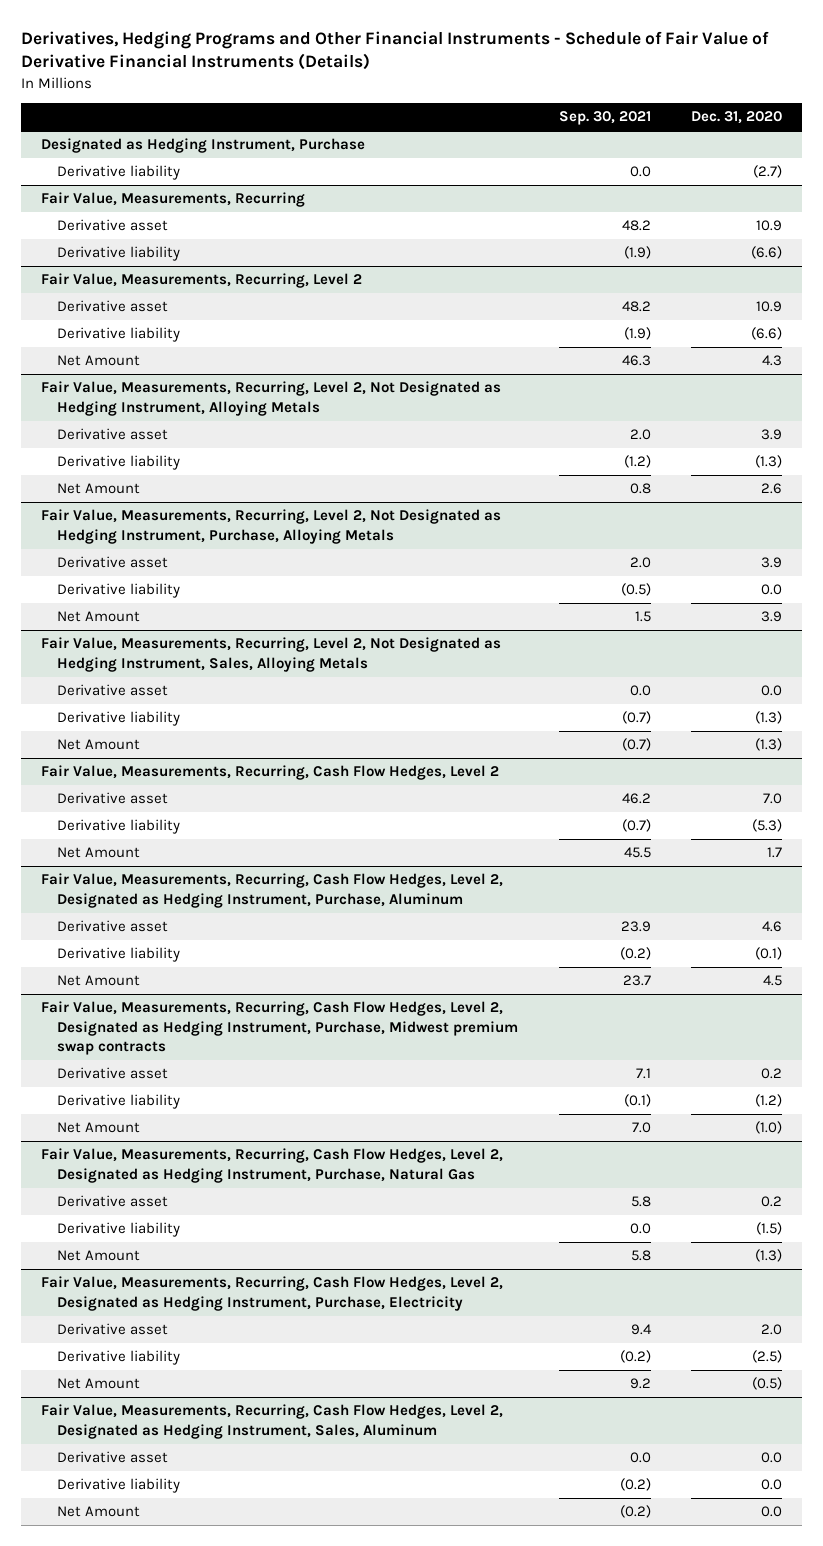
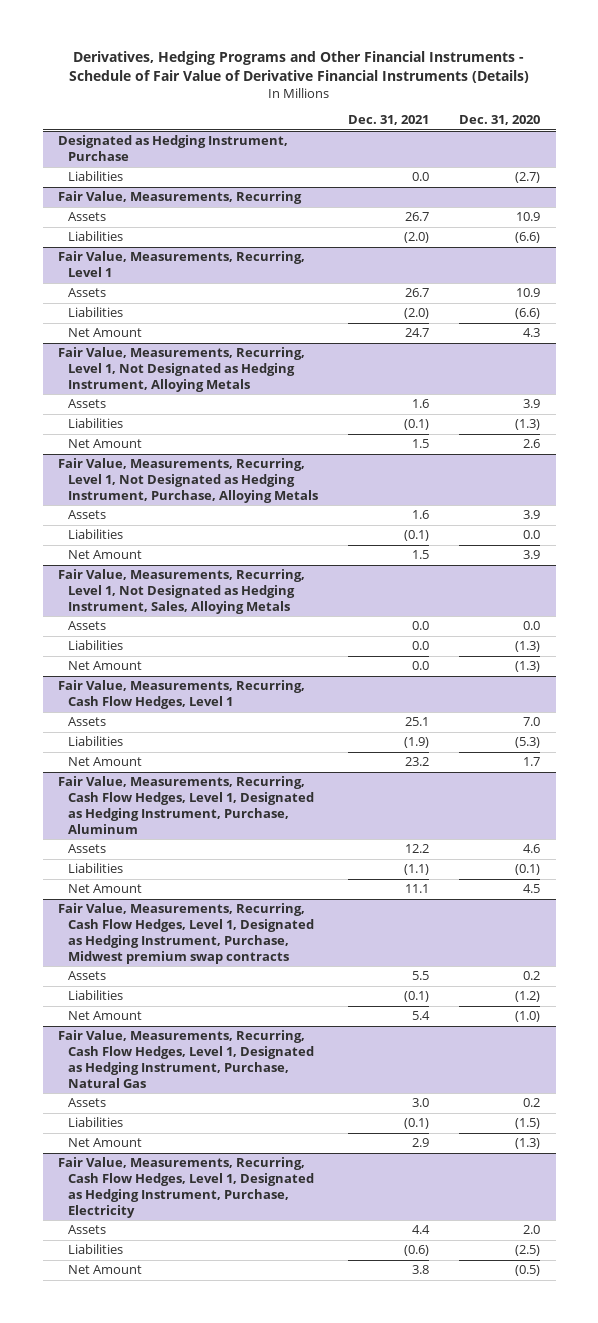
- | Sep. 30, 2021 | Dec. 31, 2020
+ | Dec. 31, 2021 | Dec. 31, 2020
@ Designated as Hedging Instrument, Purchase
- Derivative liability | 0.0 | (2.7)
+ Liabilities | 0.0 | (2.7)
@ Fair Value, Measurements, Recurring
- Derivative asset | 48.2 | 10.9
- Derivative liability | (1.9) | (6.6)
- Fair Value, Measurements, Recurring, Level 2
- Derivative asset | 48.2 | 10.9
- Derivative liability | (1.9) | (6.6)
@ Fair Value, Measurements, Recurring
+ Assets | 26.7 | 10.9
+ Liabilities | (2.0) | (6.6)
+ Fair Value, Measurements, Recurring, Level 1
+ Assets | 26.7 | 10.9
+ Liabilities | (2.0) | (6.6)
- Fair Value, Measurements, Recurring, Level 2, Not Designated as Hedging Instrument, Alloying Metals
- Derivative asset | 2.0 | 3.9
- Derivative liability | (1.2) | (1.3)
+ Fair Value, Measurements, Recurring, Level 1, Not Designated as Hedging Instrument, Alloying Metals
+ Assets | 1.6 | 3.9
+ Liabilities | (0.1) | (1.3)
- Fair Value, Measurements, Recurring, Level 2, Not Designated as Hedging Instrument, Purchase, Alloying Metals
- Derivative asset | 2.0 | 3.9
- Derivative liability | (0.5) | 0.0
+ Fair Value, Measurements, Recurring, Level 1, Not Designated as Hedging Instrument, Purchase, Alloying Metals
+ Assets | 1.6 | 3.9
+ Liabilities | (0.1) | 0.0
- Fair Value, Measurements, Recurring, Level 2, Not Designated as Hedging Instrument, Sales, Alloying Metals
- Derivative asset | 0.0 | 0.0
- Derivative liability | (0.7) | (1.3)
+ Fair Value, Measurements, Recurring, Level 1, Not Designated as Hedging Instrument, Sales, Alloying Metals
+ Assets | 0.0 | 0.0
+ Liabilities | 0.0 | (1.3)
- Fair Value, Measurements, Recurring, Cash Flow Hedges, Level 2
- Derivative asset | 46.2 | 7.0
- Derivative liability | (0.7) | (5.3)
+ Fair Value, Measurements, Recurring, Cash Flow Hedges, Level 1
+ Assets | 25.1 | 7.0
+ Liabilities | (1.9) | (5.3)
- Fair Value, Measurements, Recurring, Cash Flow Hedges, Level 2, Designated as Hedging Instrument, Purchase, Aluminum
- Derivative asset | 23.9 | 4.6
- Derivative liability | (0.2) | (0.1)
+ Fair Value, Measurements, Recurring, Cash Flow Hedges, Level 1, Designated as Hedging Instrument, Purchase, Aluminum
+ Assets | 12.2 | 4.6
+ Liabilities | (1.1) | (0.1)
- Fair Value, Measurements, Recurring, Cash Flow Hedges, Level 2, Designated as Hedging Instrument, Purchase, Midwest premium swap contracts
- Derivative asset | 7.1 | 0.2
- Derivative liability | (0.1) | (1.2)
+ Fair Value, Measurements, Recurring, Cash Flow Hedges, Level 1, Designated as Hedging Instrument, Purchase, Midwest premium swap contracts
+ Assets | 5.5 | 0.2
+ Liabilities | (0.1) | (1.2)
- Fair Value, Measurements, Recurring, Cash Flow Hedges, Level 2, Designated as Hedging Instrument, Purchase, Natural Gas
- Derivative asset | 5.8 | 0.2
- Derivative liability | 0.0 | (1.5)
+ Fair Value, Measurements, Recurring, Cash Flow Hedges, Level 1, Designated as Hedging Instrument, Purchase, Natural Gas
+ Assets | 3.0 | 0.2
+ Liabilities | (0.1) | (1.5)
- Fair Value, Measurements, Recurring, Cash Flow Hedges, Level 2, Designated as Hedging Instrument, Purchase, Electricity
- Derivative asset | 9.4 | 2.0
- Derivative liability | (0.2) | (2.5)
+ Fair Value, Measurements, Recurring, Cash Flow Hedges, Level 1, Designated as Hedging Instrument, Purchase, Electricity
+ Assets | 4.4 | 2.0
+ Liabilities | (0.6) | (2.5)
- Fair Value, Measurements, Recurring, Cash Flow Hedges, Level 2, Designated as Hedging Instrument, Sales, Aluminum
- Derivative asset | 0.0 | 0.0
- Derivative liability | (0.2) | 0.0
- Net Amount | (0.2) | 0.0

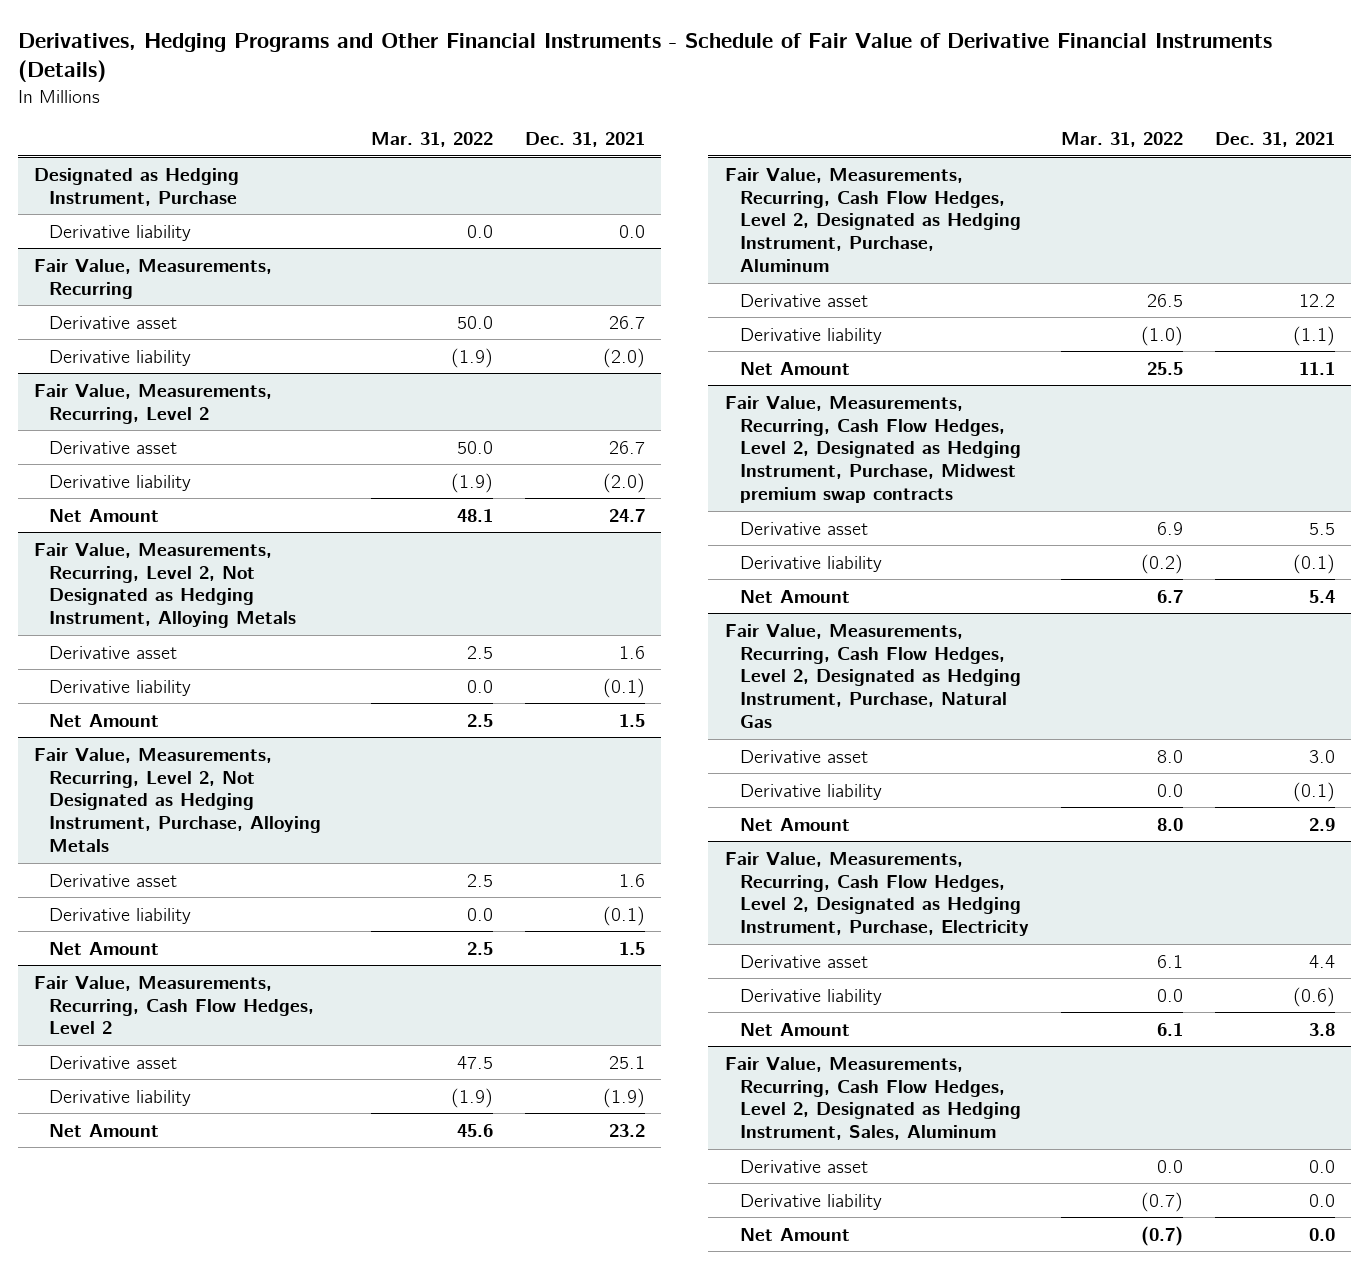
- | Dec. 31, 2021 | Dec. 31, 2020
+ | Mar. 31, 2022 | Dec. 31, 2021
@ Designated as Hedging Instrument, Purchase
- Liabilities | 0.0 | (2.7)
+ Derivative liability | 0.0 | 0.0
@ Fair Value, Measurements, Recurring
- Assets | 26.7 | 10.9
- Liabilities | (2.0) | (6.6)
- Fair Value, Measurements, Recurring, Level 1
- Assets | 26.7 | 10.9
- Liabilities | (2.0) | (6.6)
@ Fair Value, Measurements, Recurring
+ Derivative asset | 50.0 | 26.7
+ Derivative liability | (1.9) | (2.0)
+ Fair Value, Measurements, Recurring, Level 2
+ Derivative asset | 50.0 | 26.7
+ Derivative liability | (1.9) | (2.0)
- Fair Value, Measurements, Recurring, Level 1, Not Designated as Hedging Instrument, Alloying Metals
- Assets | 1.6 | 3.9
- Liabilities | (0.1) | (1.3)
+ Fair Value, Measurements, Recurring, Level 2, Not Designated as Hedging Instrument, Alloying Metals
+ Derivative asset | 2.5 | 1.6
+ Derivative liability | 0.0 | (0.1)
- Fair Value, Measurements, Recurring, Level 1, Not Designated as Hedging Instrument, Purchase, Alloying Metals
- Assets | 1.6 | 3.9
- Liabilities | (0.1) | 0.0
+ Fair Value, Measurements, Recurring, Level 2, Not Designated as Hedging Instrument, Purchase, Alloying Metals
+ Derivative asset | 2.5 | 1.6
+ Derivative liability | 0.0 | (0.1)
- Fair Value, Measurements, Recurring, Level 1, Not Designated as Hedging Instrument, Sales, Alloying Metals
- Assets | 0.0 | 0.0
- Liabilities | 0.0 | (1.3)
- Net Amount | 0.0 | (1.3)
- Fair Value, Measurements, Recurring, Cash Flow Hedges, Level 1
- Assets | 25.1 | 7.0
- Liabilities | (1.9) | (5.3)
+ Fair Value, Measurements, Recurring, Cash Flow Hedges, Level 2
+ Derivative asset | 47.5 | 25.1
+ Derivative liability | (1.9) | (1.9)
- Fair Value, Measurements, Recurring, Cash Flow Hedges, Level 1, Designated as Hedging Instrument, Purchase, Aluminum
- Assets | 12.2 | 4.6
- Liabilities | (1.1) | (0.1)
+ Fair Value, Measurements, Recurring, Cash Flow Hedges, Level 2, Designated as Hedging Instrument, Purchase, Aluminum
+ Derivative asset | 26.5 | 12.2
+ Derivative liability | (1.0) | (1.1)
- Fair Value, Measurements, Recurring, Cash Flow Hedges, Level 1, Designated as Hedging Instrument, Purchase, Midwest premium swap contracts
- Assets | 5.5 | 0.2
- Liabilities | (0.1) | (1.2)
+ Fair Value, Measurements, Recurring, Cash Flow Hedges, Level 2, Designated as Hedging Instrument, Purchase, Midwest premium swap contracts
+ Derivative asset | 6.9 | 5.5
+ Derivative liability | (0.2) | (0.1)
- Fair Value, Measurements, Recurring, Cash Flow Hedges, Level 1, Designated as Hedging Instrument, Purchase, Natural Gas
- Assets | 3.0 | 0.2
- Liabilities | (0.1) | (1.5)
+ Fair Value, Measurements, Recurring, Cash Flow Hedges, Level 2, Designated as Hedging Instrument, Purchase, Natural Gas
+ Derivative asset | 8.0 | 3.0
+ Derivative liability | 0.0 | (0.1)
- Fair Value, Measurements, Recurring, Cash Flow Hedges, Level 1, Designated as Hedging Instrument, Purchase, Electricity
- Assets | 4.4 | 2.0
- Liabilities | (0.6) | (2.5)
+ Fair Value, Measurements, Recurring, Cash Flow Hedges, Level 2, Designated as Hedging Instrument, Purchase, Electricity
+ Derivative asset | 6.1 | 4.4
+ Derivative liability | 0.0 | (0.6)
+ Fair Value, Measurements, Recurring, Cash Flow Hedges, Level 2, Designated as Hedging Instrument, Sales, Aluminum
+ Derivative asset | 0.0 | 0.0
+ Derivative liability | (0.7) | 0.0
+ Net Amount | (0.7) | 0.0

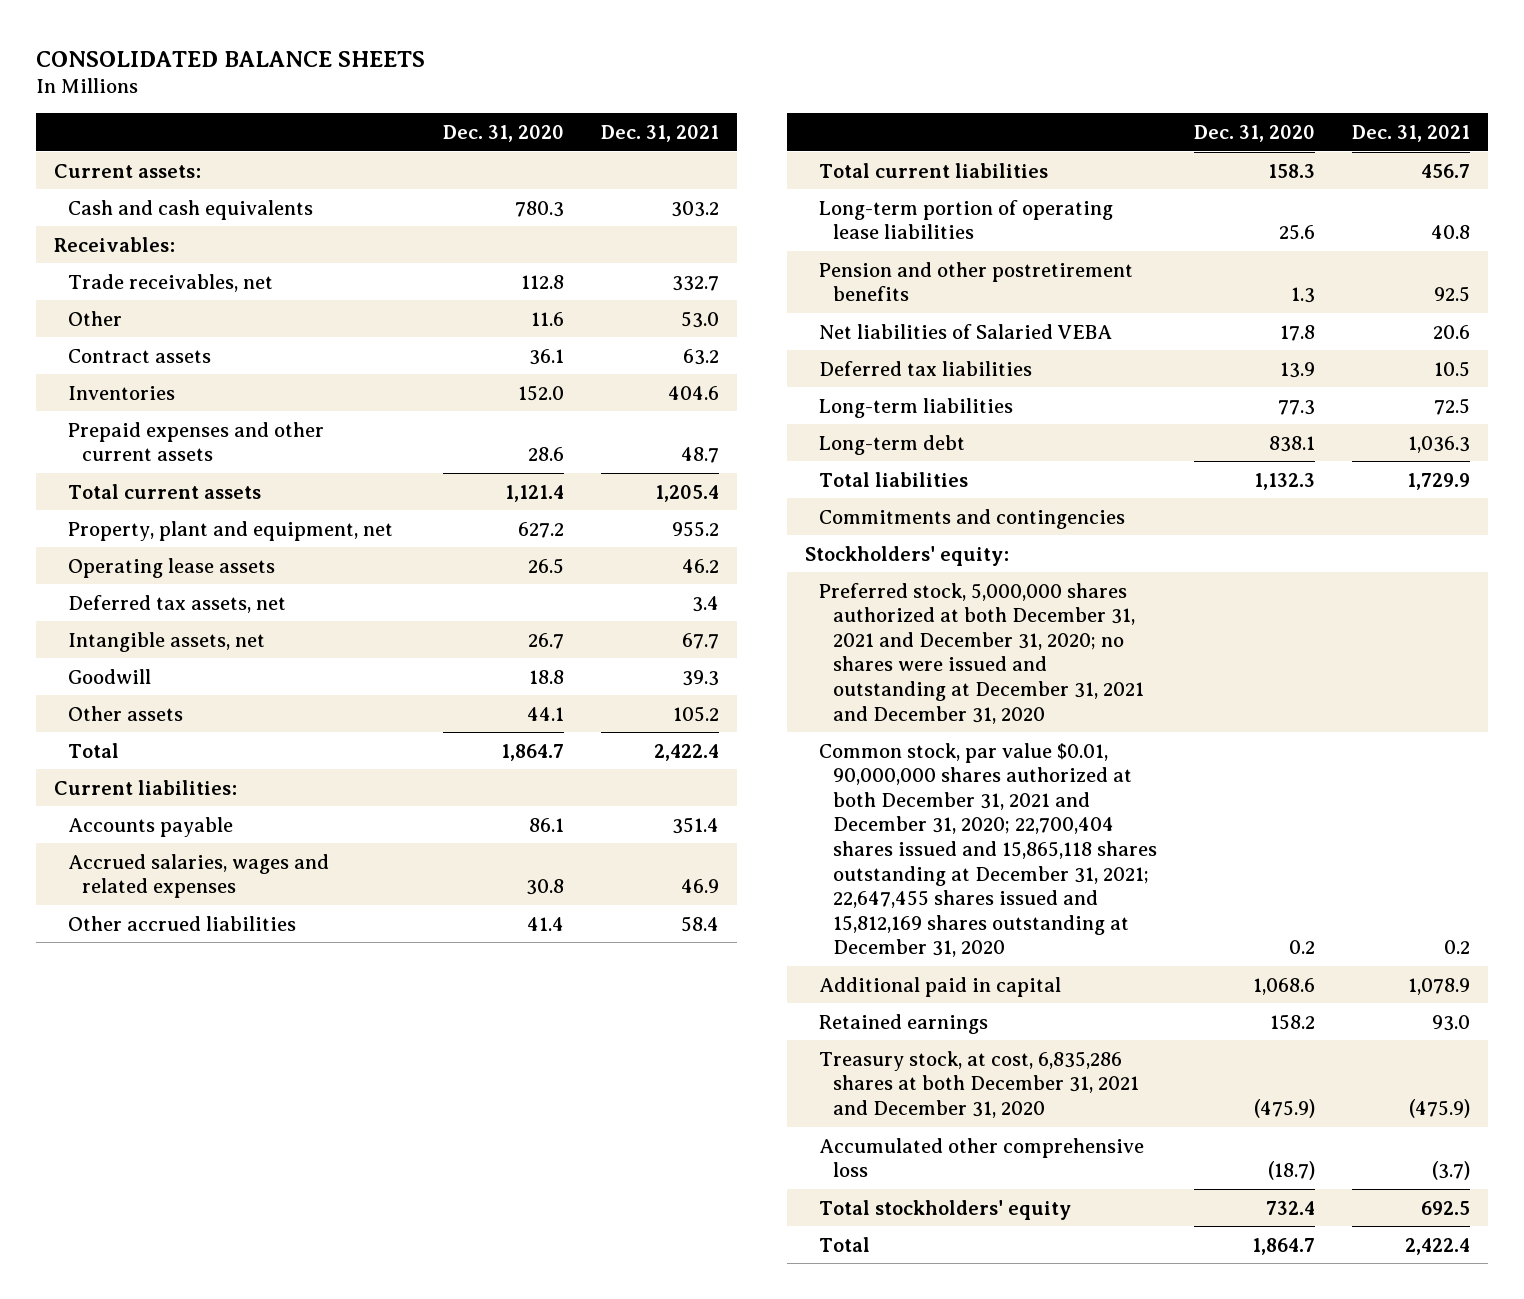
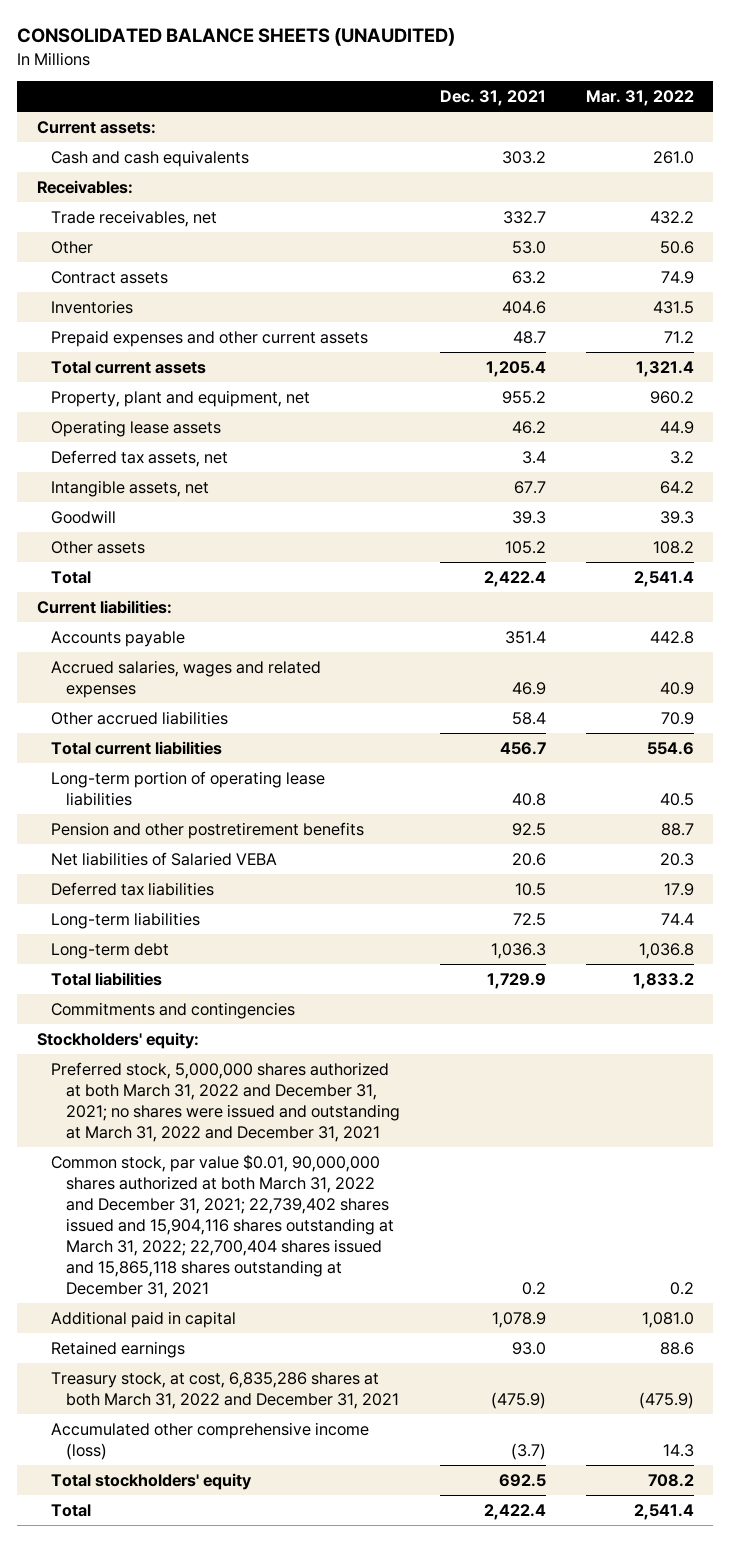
- CONSOLIDATED BALANCE SHEETS
+ CONSOLIDATED BALANCE SHEETS (UNAUDITED)
- | Dec. 31, 2020 | Dec. 31, 2021
+ | Dec. 31, 2021 | Mar. 31, 2022
- Preferred stock, 5,000,000 shares authorized at both December 31, 2021 and December 31, 2020; no shares were issued and outstanding at December 31, 2021 and December 31, 2020
- Common stock, par value $0.01, 90,000,000 shares authorized at both December 31, 2021 and December 31, 2020; 22,700,404 shares issued and 15,865,118 shares outstanding at December 31, 2021; 22,647,455 shares issued and 15,812,169 shares outstanding at December 31, 2020 | 0.2 | 0.2
+ Preferred stock, 5,000,000 shares authorized at both March 31, 2022 and December 31, 2021; no shares were issued and outstanding at March 31, 2022 and December 31, 2021
+ Common stock, par value $0.01, 90,000,000 shares authorized at both March 31, 2022 and December 31, 2021; 22,739,402 shares issued and 15,904,116 shares outstanding at March 31, 2022; 22,700,404 shares issued and 15,865,118 shares outstanding at December 31, 2021 | 0.2 | 0.2
- Treasury stock, at cost, 6,835,286 shares at both December 31, 2021 and December 31, 2020 | (475.9) | (475.9)
- Accumulated other comprehensive loss | (18.7) | (3.7)
+ Treasury stock, at cost, 6,835,286 shares at both March 31, 2022 and December 31, 2021 | (475.9) | (475.9)
+ Accumulated other comprehensive income (loss) | (3.7) | 14.3

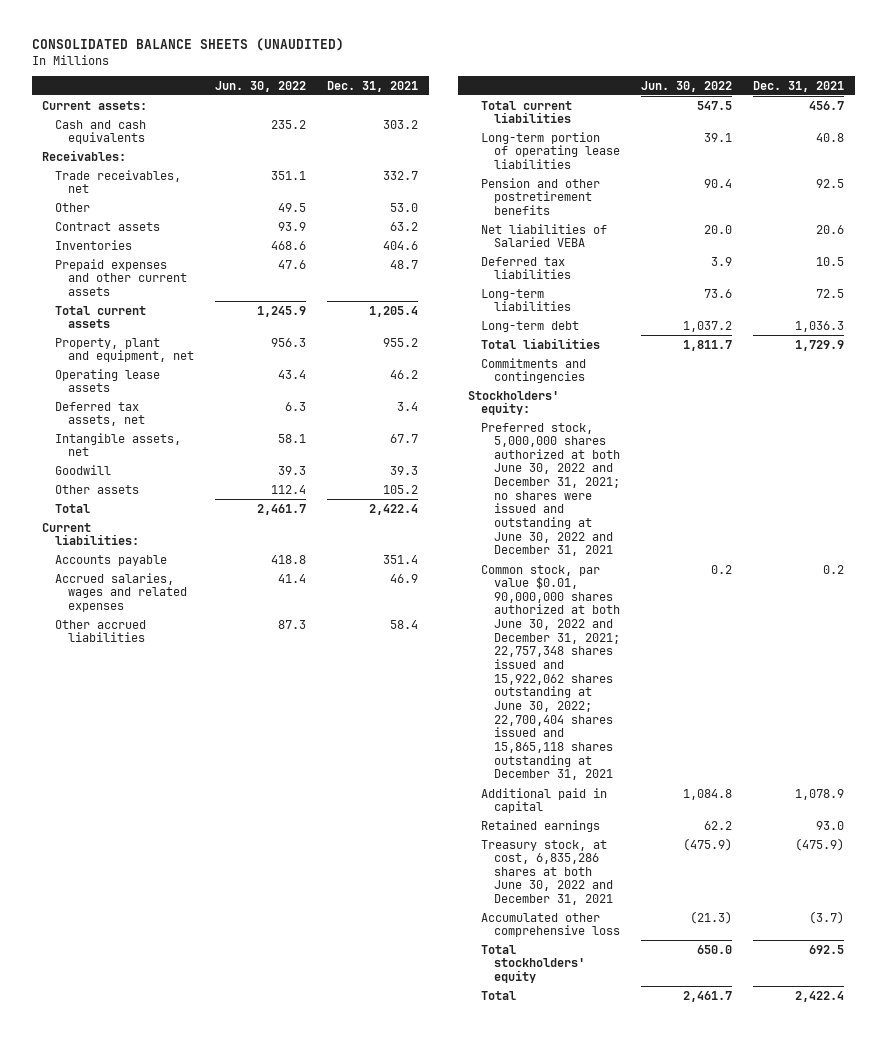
- | Dec. 31, 2021 | Mar. 31, 2022
+ | Jun. 30, 2022 | Dec. 31, 2021
- Preferred stock, 5,000,000 shares authorized at both March 31, 2022 and December 31, 2021; no shares were issued and outstanding at March 31, 2022 and December 31, 2021
- Common stock, par value $0.01, 90,000,000 shares authorized at both March 31, 2022 and December 31, 2021; 22,739,402 shares issued and 15,904,116 shares outstanding at March 31, 2022; 22,700,404 shares issued and 15,865,118 shares outstanding at December 31, 2021 | 0.2 | 0.2
+ Preferred stock, 5,000,000 shares authorized at both June 30, 2022 and December 31, 2021; no shares were issued and outstanding at June 30, 2022 and December 31, 2021
+ Common stock, par value $0.01, 90,000,000 shares authorized at both June 30, 2022 and December 31, 2021; 22,757,348 shares issued and 15,922,062 shares outstanding at June 30, 2022; 22,700,404 shares issued and 15,865,118 shares outstanding at December 31, 2021 | 0.2 | 0.2
- Treasury stock, at cost, 6,835,286 shares at both March 31, 2022 and December 31, 2021 | (475.9) | (475.9)
- Accumulated other comprehensive income (loss) | (3.7) | 14.3
+ Treasury stock, at cost, 6,835,286 shares at both June 30, 2022 and December 31, 2021 | (475.9) | (475.9)
+ Accumulated other comprehensive loss | (21.3) | (3.7)

